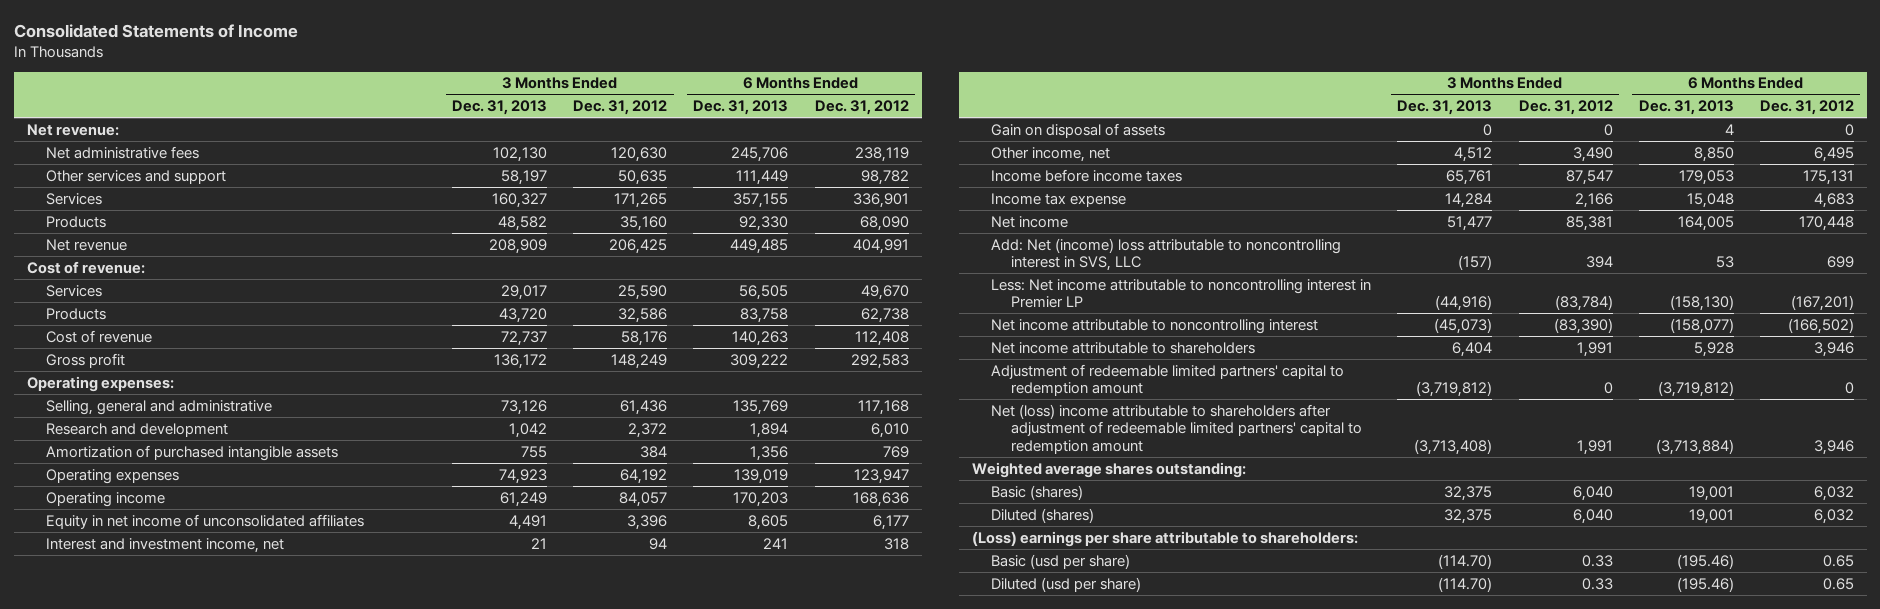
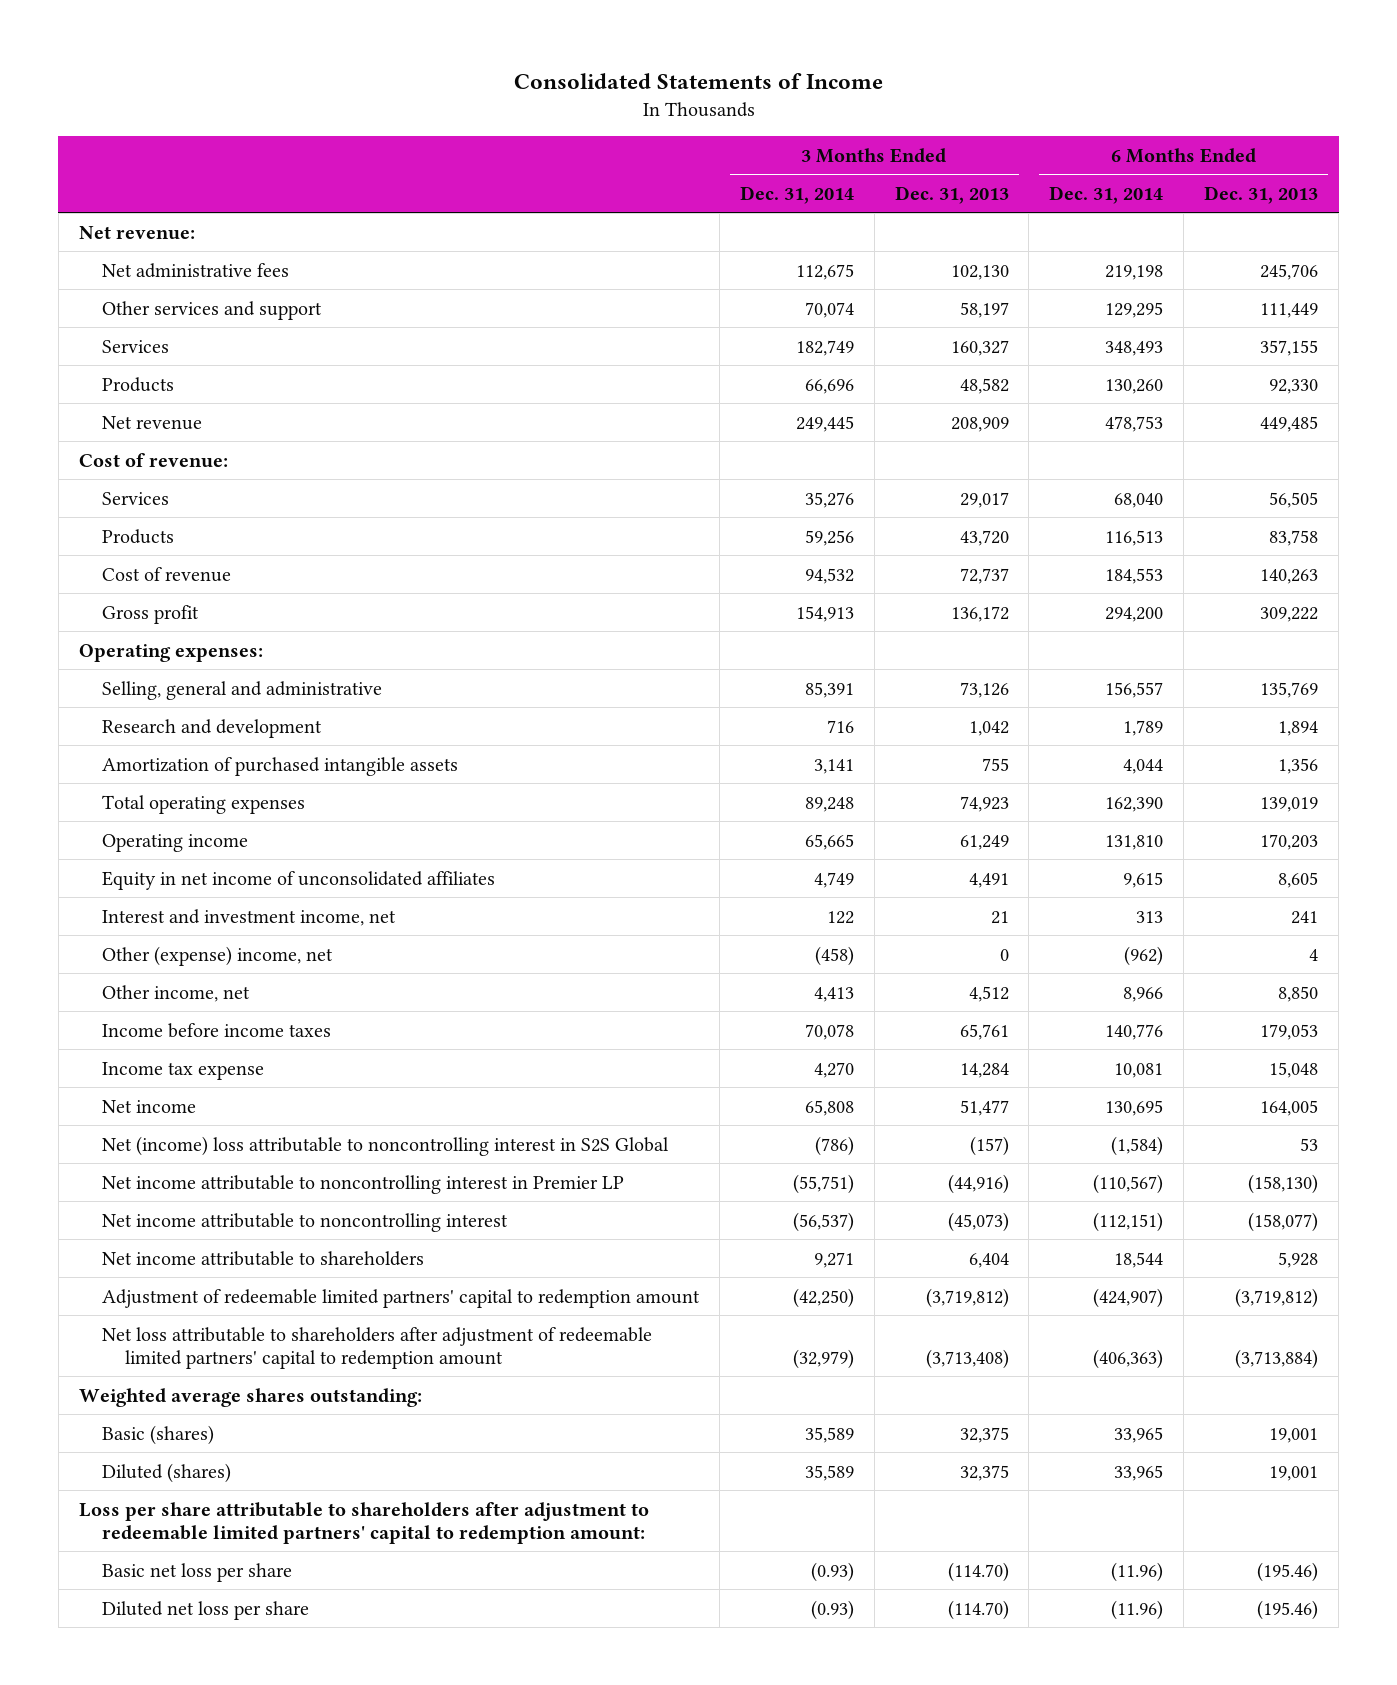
- | 3 Months Ended Dec. 31, 2013 | 3 Months Ended Dec. 31, 2012 | 6 Months Ended Dec. 31, 2013 | 6 Months Ended Dec. 31, 2012
+ | 3 Months Ended Dec. 31, 2014 | 3 Months Ended Dec. 31, 2013 | 6 Months Ended Dec. 31, 2014 | 6 Months Ended Dec. 31, 2013
- Operating expenses | 74,923 | 64,192 | 139,019 | 123,947
+ Total operating expenses | 89,248 | 74,923 | 162,390 | 139,019
- Gain on disposal of assets | 0 | 0 | 4 | 0
+ Other (expense) income, net | (458) | 0 | (962) | 4
- Add: Net (income) loss attributable to noncontrolling interest in SVS, LLC | (157) | 394 | 53 | 699
- Less: Net income attributable to noncontrolling interest in Premier LP | (44,916) | (83,784) | (158,130) | (167,201)
+ Net (income) loss attributable to noncontrolling interest in S2S Global | (786) | (157) | (1,584) | 53
+ Net income attributable to noncontrolling interest in Premier LP | (55,751) | (44,916) | (110,567) | (158,130)
- Net (loss) income attributable to shareholders after adjustment of redeemable limited partners' capital to redemption amount | (3,713,408) | 1,991 | (3,713,884) | 3,946
+ Net loss attributable to shareholders after adjustment of redeemable limited partners' capital to redemption amount | (32,979) | (3,713,408) | (406,363) | (3,713,884)
- (Loss) earnings per share attributable to shareholders:
- Basic (usd per share) | (114.70) | 0.33 | (195.46) | 0.65
- Diluted (usd per share) | (114.70) | 0.33 | (195.46) | 0.65
+ Loss per share attributable to shareholders after adjustment to redeemable limited partners' capital to redemption amount:
+ Basic net loss per share | (0.93) | (114.70) | (11.96) | (195.46)
+ Diluted net loss per share | (0.93) | (114.70) | (11.96) | (195.46)

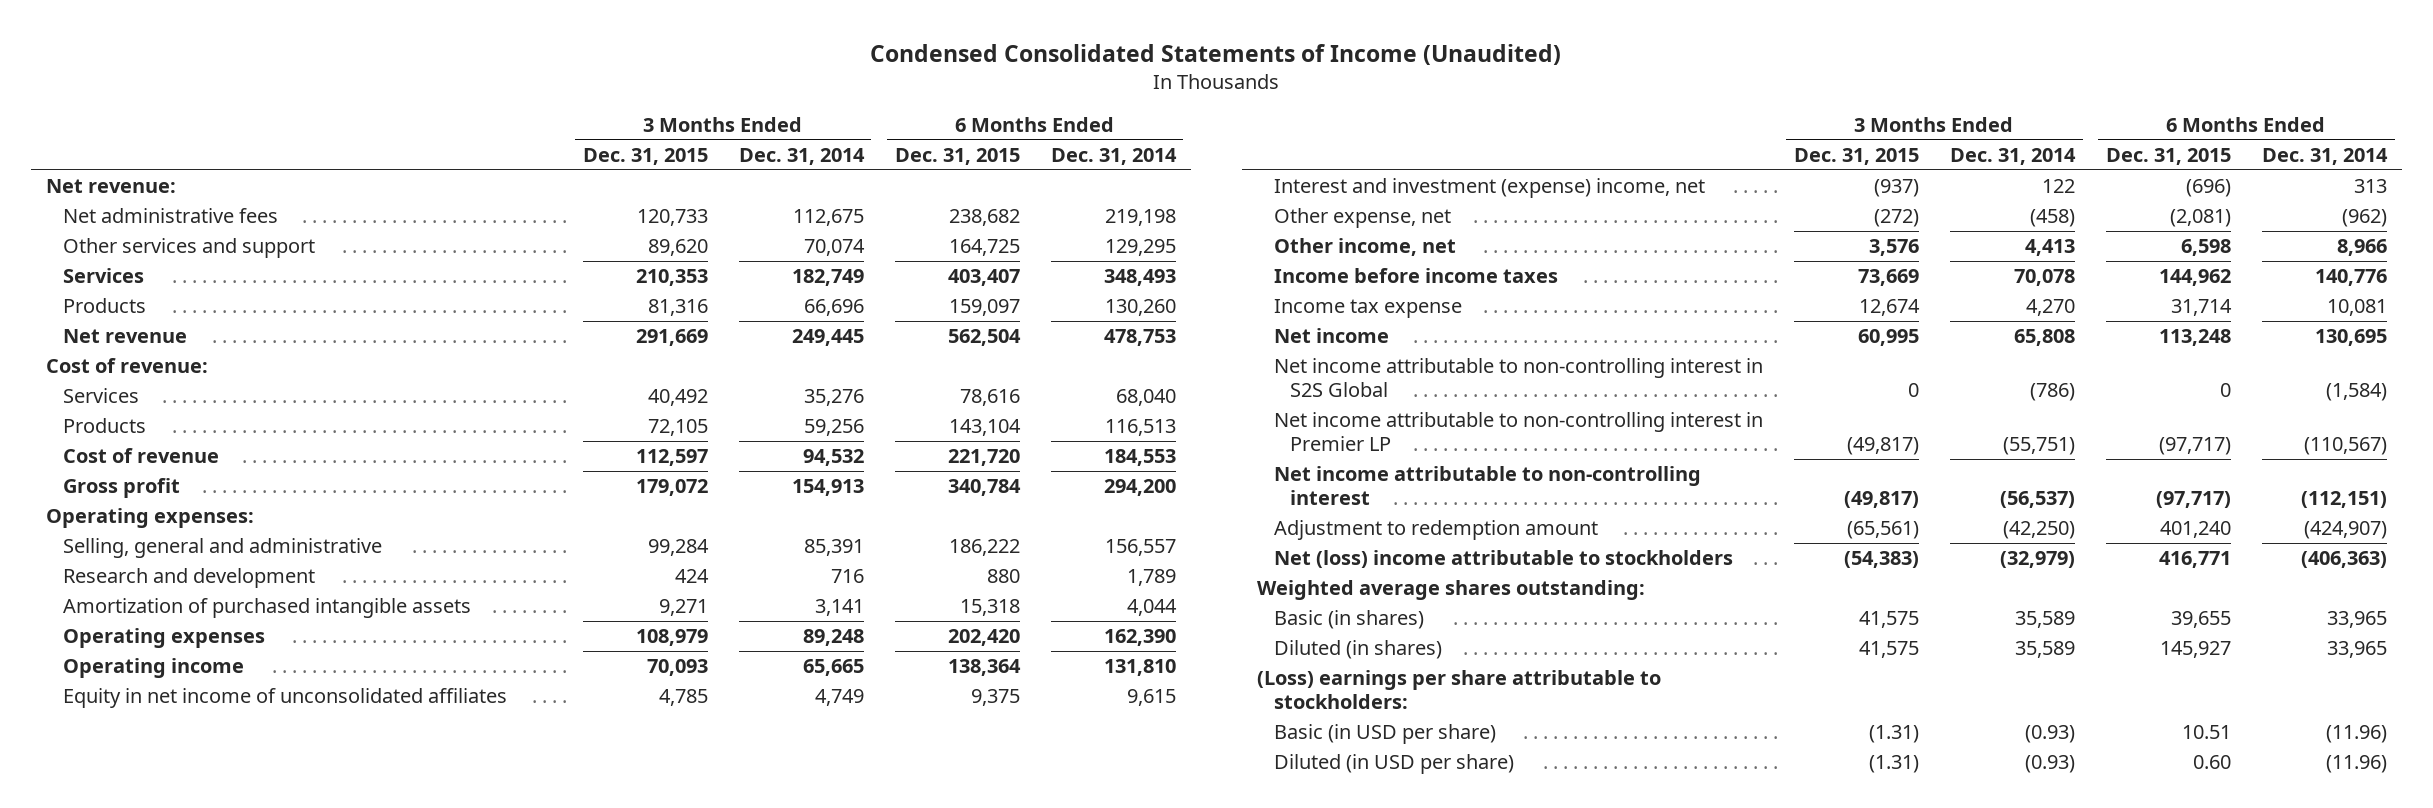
- Consolidated Statements of Income
+ Condensed Consolidated Statements of Income (Unaudited)
- | 3 Months Ended Dec. 31, 2014 | 3 Months Ended Dec. 31, 2013 | 6 Months Ended Dec. 31, 2014 | 6 Months Ended Dec. 31, 2013
+ | 3 Months Ended Dec. 31, 2015 | 3 Months Ended Dec. 31, 2014 | 6 Months Ended Dec. 31, 2015 | 6 Months Ended Dec. 31, 2014
- Total operating expenses | 89,248 | 74,923 | 162,390 | 139,019
+ Operating expenses | 108,979 | 89,248 | 202,420 | 162,390
- Interest and investment income, net | 122 | 21 | 313 | 241
- Other (expense) income, net | (458) | 0 | (962) | 4
+ Interest and investment (expense) income, net | (937) | 122 | (696) | 313
+ Other expense, net | (272) | (458) | (2,081) | (962)
- Net (income) loss attributable to noncontrolling interest in S2S Global | (786) | (157) | (1,584) | 53
- Net income attributable to noncontrolling interest in Premier LP | (55,751) | (44,916) | (110,567) | (158,130)
- Net income attributable to noncontrolling interest | (56,537) | (45,073) | (112,151) | (158,077)
- Net income attributable to shareholders | 9,271 | 6,404 | 18,544 | 5,928
- Adjustment of redeemable limited partners' capital to redemption amount | (42,250) | (3,719,812) | (424,907) | (3,719,812)
- Net loss attributable to shareholders after adjustment of redeemable limited partners' capital to redemption amount | (32,979) | (3,713,408) | (406,363) | (3,713,884)
+ Net income attributable to non-controlling interest in S2S Global | 0 | (786) | 0 | (1,584)
+ Net income attributable to non-controlling interest in Premier LP | (49,817) | (55,751) | (97,717) | (110,567)
+ Net income attributable to non-controlling interest | (49,817) | (56,537) | (97,717) | (112,151)
+ Adjustment to redemption amount | (65,561) | (42,250) | 401,240 | (424,907)
+ Net (loss) income attributable to stockholders | (54,383) | (32,979) | 416,771 | (406,363)
- Basic (shares) | 35,589 | 32,375 | 33,965 | 19,001
- Diluted (shares) | 35,589 | 32,375 | 33,965 | 19,001
- Loss per share attributable to shareholders after adjustment to redeemable limited partners' capital to redemption amount:
- Basic net loss per share | (0.93) | (114.70) | (11.96) | (195.46)
- Diluted net loss per share | (0.93) | (114.70) | (11.96) | (195.46)
+ Basic (in shares) | 41,575 | 35,589 | 39,655 | 33,965
+ Diluted (in shares) | 41,575 | 35,589 | 145,927 | 33,965
+ (Loss) earnings per share attributable to stockholders:
+ Basic (in USD per share) | (1.31) | (0.93) | 10.51 | (11.96)
+ Diluted (in USD per share) | (1.31) | (0.93) | 0.60 | (11.96)

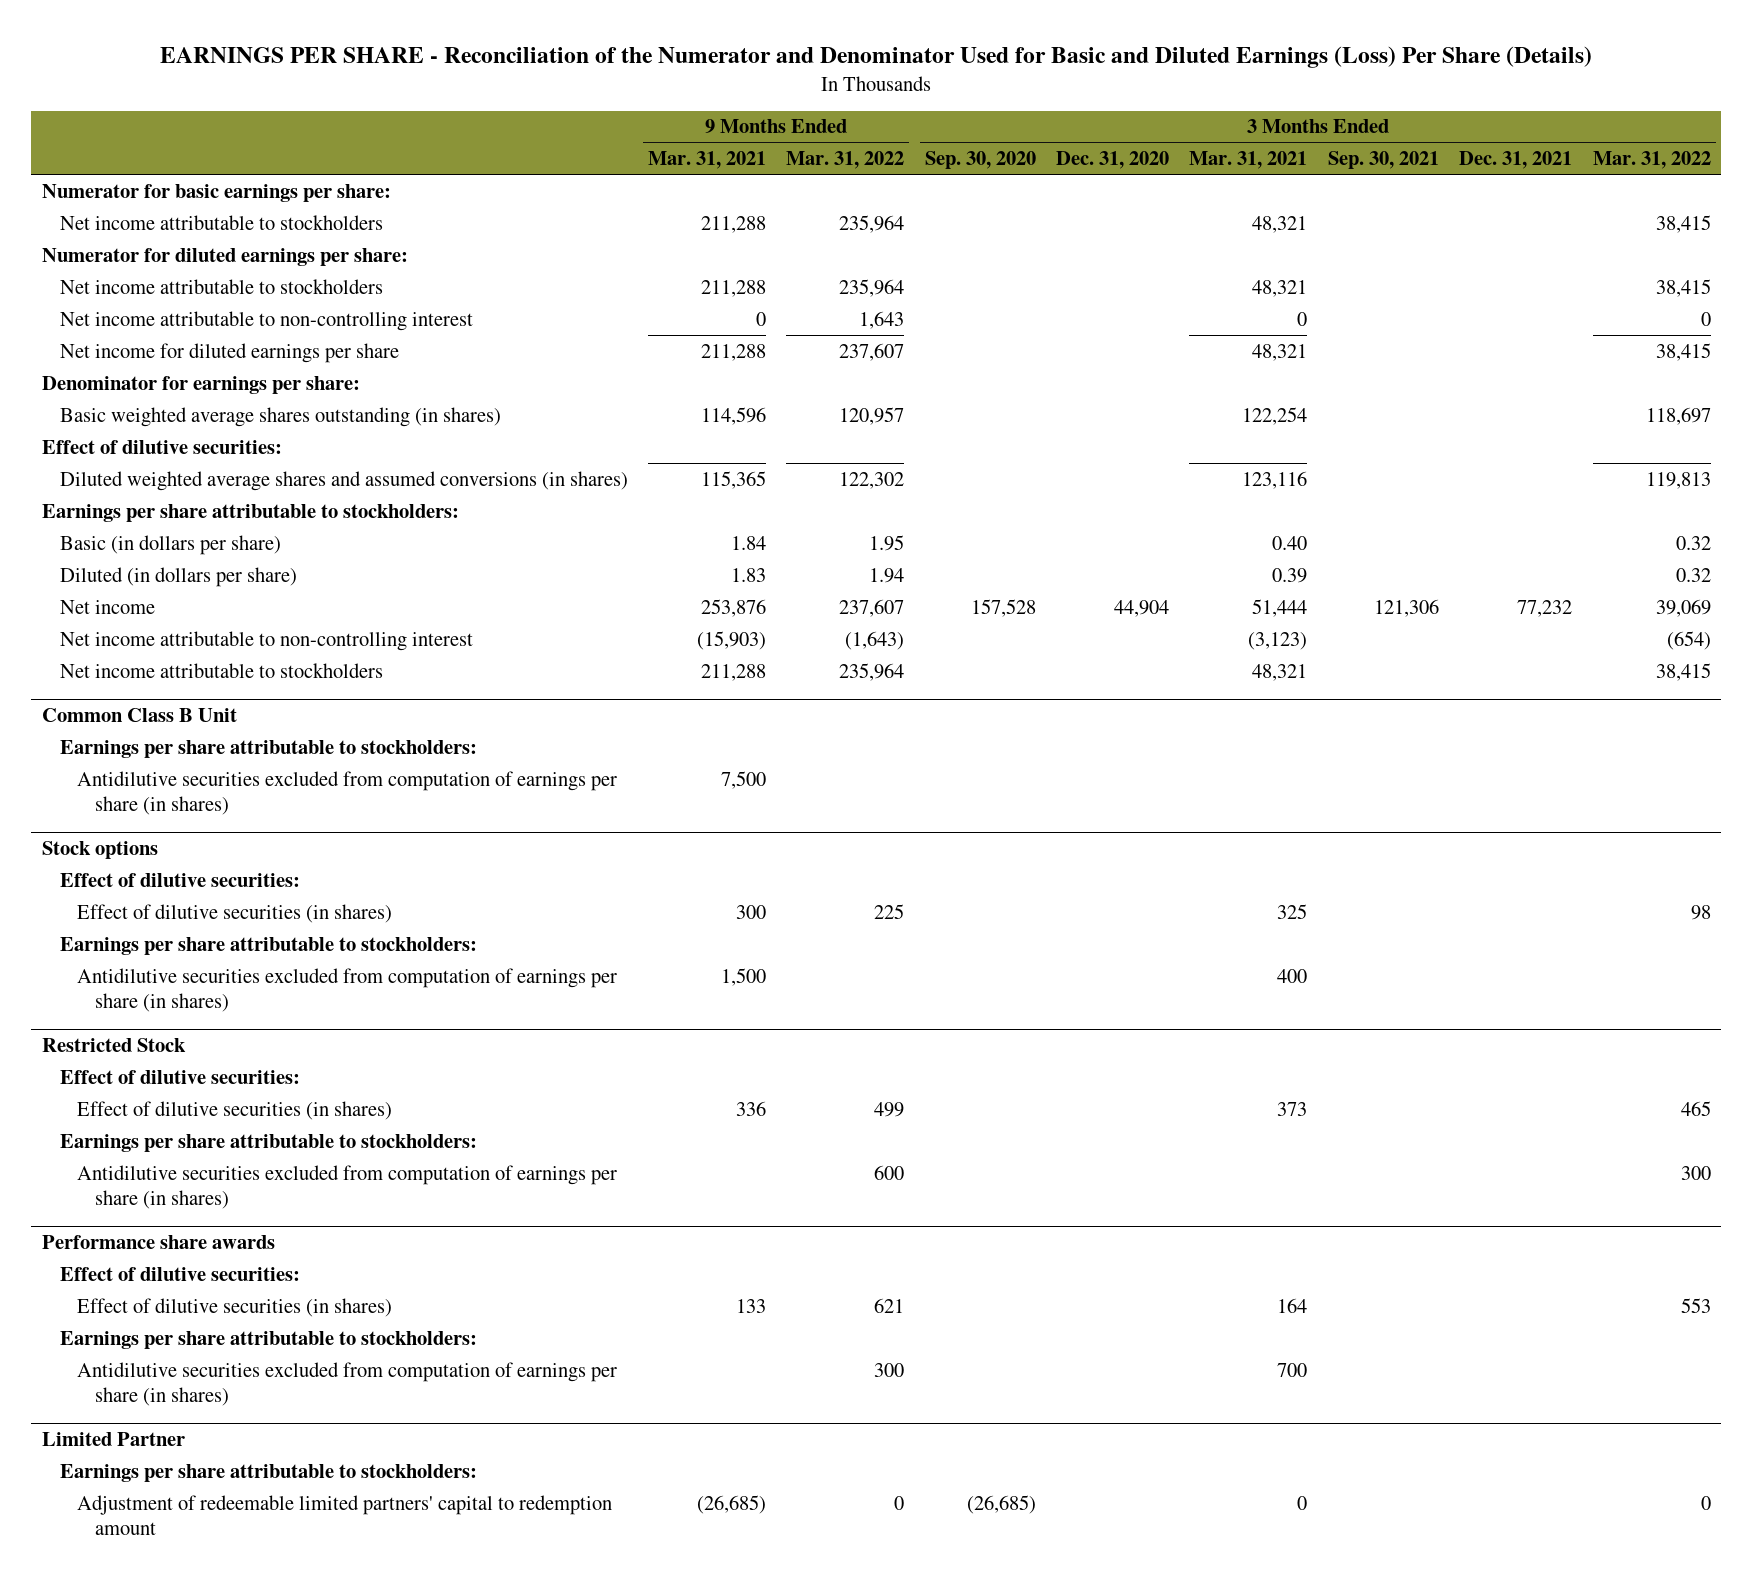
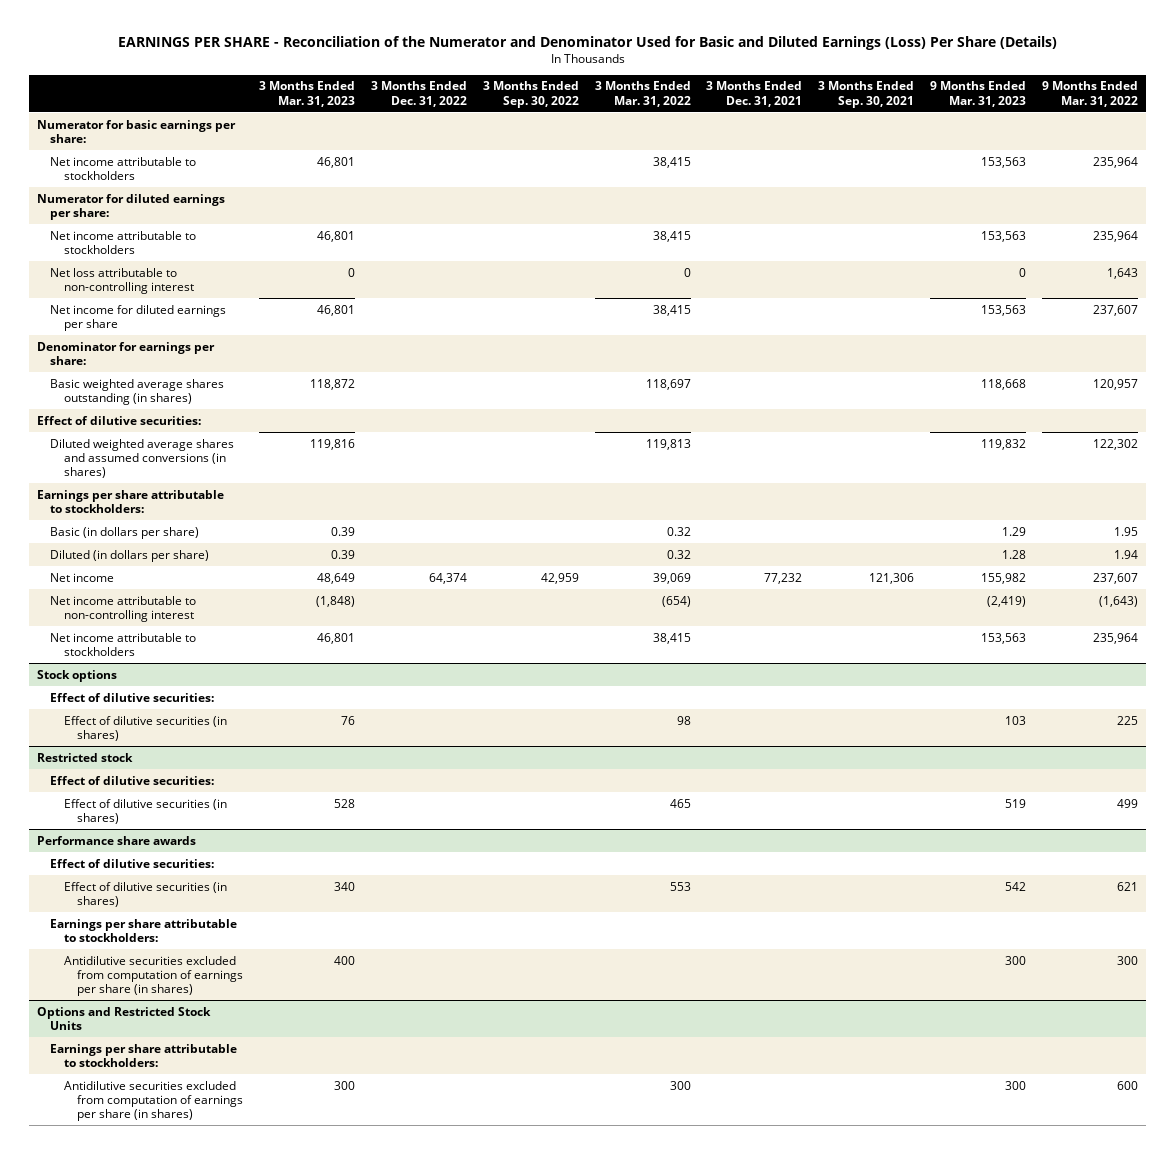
- | 9 Months Ended Mar. 31, 2021 | 9 Months Ended Mar. 31, 2022 | 3 Months Ended Sep. 30, 2020 | 3 Months Ended Dec. 31, 2020 | 3 Months Ended Mar. 31, 2021 | 3 Months Ended Sep. 30, 2021 | 3 Months Ended Dec. 31, 2021 | 3 Months Ended Mar. 31, 2022
+ | 3 Months Ended Mar. 31, 2023 | 3 Months Ended Dec. 31, 2022 | 3 Months Ended Sep. 30, 2022 | 3 Months Ended Mar. 31, 2022 | 3 Months Ended Dec. 31, 2021 | 3 Months Ended Sep. 30, 2021 | 9 Months Ended Mar. 31, 2023 | 9 Months Ended Mar. 31, 2022
- Net income attributable to non-controlling interest | 0 | 1,643 | | | 0 | | | 0
+ Net loss attributable to non-controlling interest | 0 | | | 0 | | | 0 | 1,643
- Common Class B Unit
- Earnings per share attributable to stockholders:
- Antidilutive securities excluded from computation of earnings per share (in shares) | 7,500 | | | | | | |
@ Stock options
- Earnings per share attributable to stockholders:
- Antidilutive securities excluded from computation of earnings per share (in shares) | 1,500 | | | | 400 | | |
- Restricted Stock
+ Restricted stock
- Earnings per share attributable to stockholders:
- Antidilutive securities excluded from computation of earnings per share (in shares) | | 600 | | | | | | 300
- Limited Partner
+ Options and Restricted Stock Units
- Adjustment of redeemable limited partners' capital to redemption amount | (26,685) | 0 | (26,685) | | 0 | | | 0
+ Antidilutive securities excluded from computation of earnings per share (in shares) | 300 | | | 300 | | | 300 | 600

